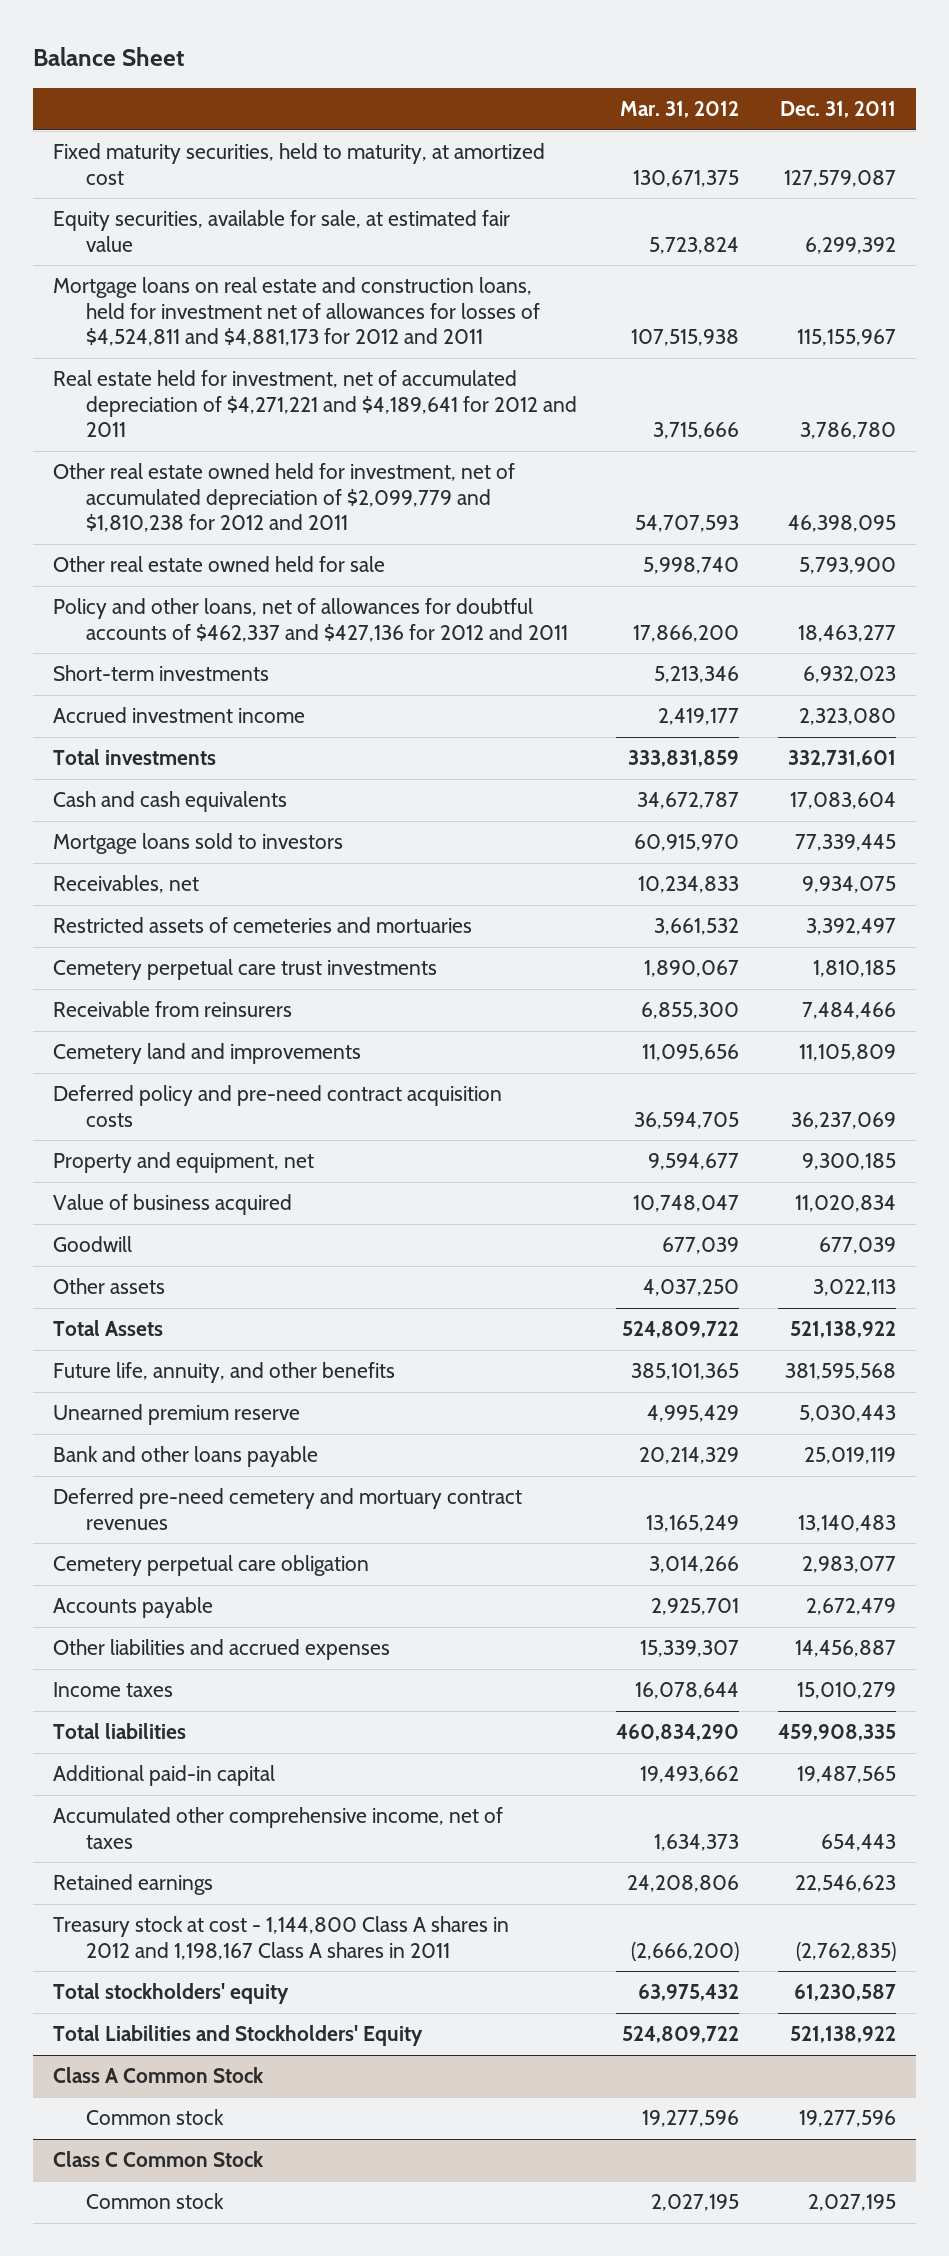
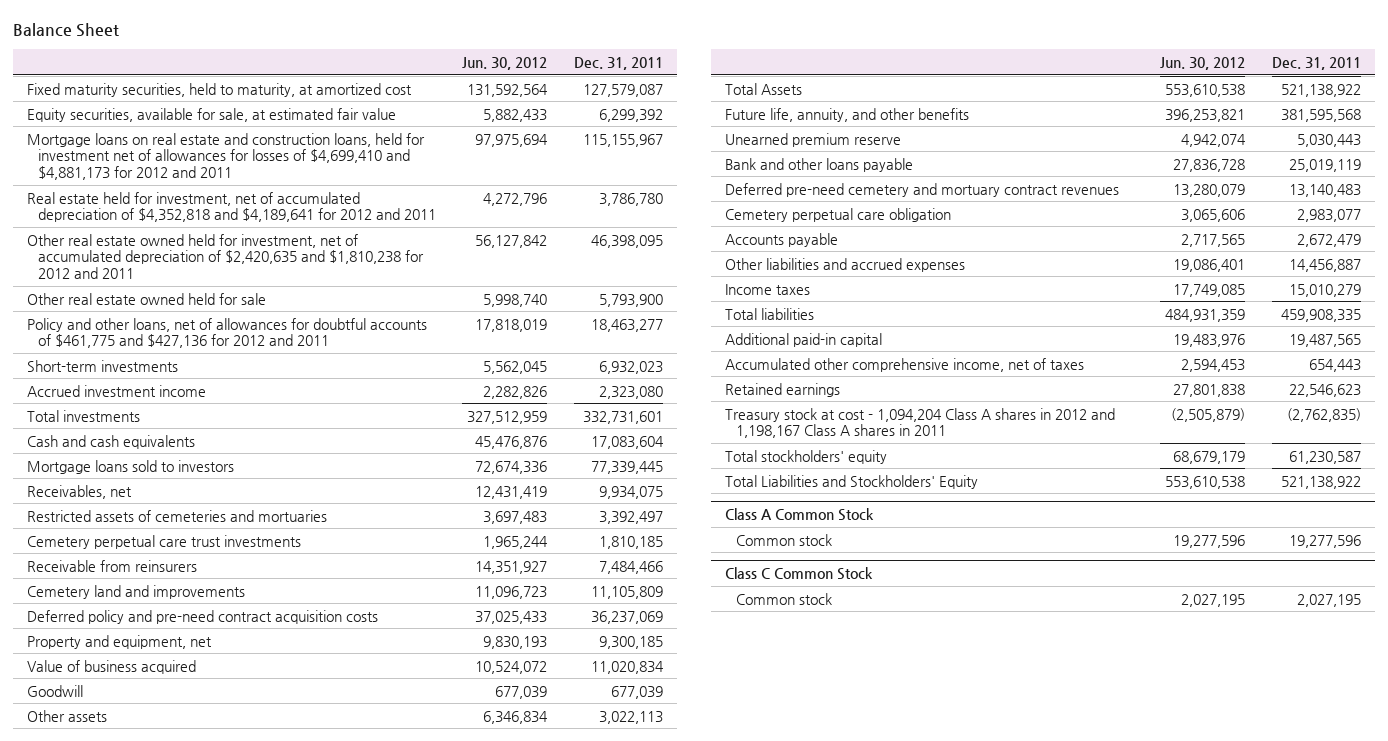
- | Mar. 31, 2012 | Dec. 31, 2011
+ | Jun. 30, 2012 | Dec. 31, 2011
- Mortgage loans on real estate and construction loans, held for investment net of allowances for losses of $4,524,811 and $4,881,173 for 2012 and 2011 | 107,515,938 | 115,155,967
- Real estate held for investment, net of accumulated depreciation of $4,271,221 and $4,189,641 for 2012 and 2011 | 3,715,666 | 3,786,780
- Other real estate owned held for investment, net of accumulated depreciation of $2,099,779 and $1,810,238 for 2012 and 2011 | 54,707,593 | 46,398,095
+ Mortgage loans on real estate and construction loans, held for investment net of allowances for losses of $4,699,410 and $4,881,173 for 2012 and 2011 | 97,975,694 | 115,155,967
+ Real estate held for investment, net of accumulated depreciation of $4,352,818 and $4,189,641 for 2012 and 2011 | 4,272,796 | 3,786,780
+ Other real estate owned held for investment, net of accumulated depreciation of $2,420,635 and $1,810,238 for 2012 and 2011 | 56,127,842 | 46,398,095
- Policy and other loans, net of allowances for doubtful accounts of $462,337 and $427,136 for 2012 and 2011 | 17,866,200 | 18,463,277
+ Policy and other loans, net of allowances for doubtful accounts of $461,775 and $427,136 for 2012 and 2011 | 17,818,019 | 18,463,277
- Treasury stock at cost - 1,144,800 Class A shares in 2012 and 1,198,167 Class A shares in 2011 | (2,666,200) | (2,762,835)
+ Treasury stock at cost - 1,094,204 Class A shares in 2012 and 1,198,167 Class A shares in 2011 | (2,505,879) | (2,762,835)

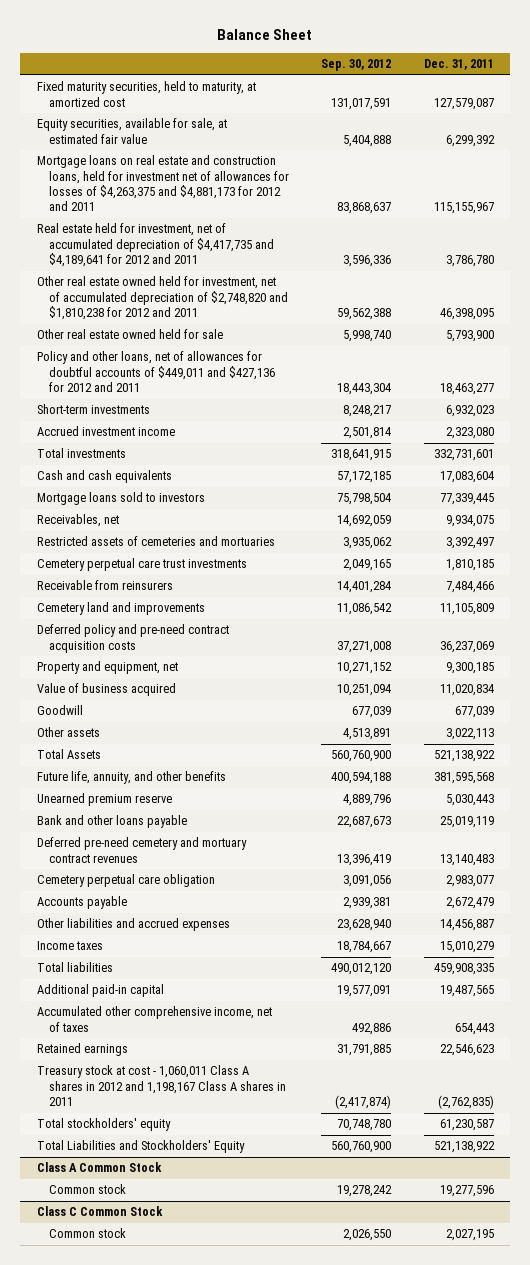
- | Jun. 30, 2012 | Dec. 31, 2011
+ | Sep. 30, 2012 | Dec. 31, 2011
- Mortgage loans on real estate and construction loans, held for investment net of allowances for losses of $4,699,410 and $4,881,173 for 2012 and 2011 | 97,975,694 | 115,155,967
- Real estate held for investment, net of accumulated depreciation of $4,352,818 and $4,189,641 for 2012 and 2011 | 4,272,796 | 3,786,780
- Other real estate owned held for investment, net of accumulated depreciation of $2,420,635 and $1,810,238 for 2012 and 2011 | 56,127,842 | 46,398,095
+ Mortgage loans on real estate and construction loans, held for investment net of allowances for losses of $4,263,375 and $4,881,173 for 2012 and 2011 | 83,868,637 | 115,155,967
+ Real estate held for investment, net of accumulated depreciation of $4,417,735 and $4,189,641 for 2012 and 2011 | 3,596,336 | 3,786,780
+ Other real estate owned held for investment, net of accumulated depreciation of $2,748,820 and $1,810,238 for 2012 and 2011 | 59,562,388 | 46,398,095
- Policy and other loans, net of allowances for doubtful accounts of $461,775 and $427,136 for 2012 and 2011 | 17,818,019 | 18,463,277
+ Policy and other loans, net of allowances for doubtful accounts of $449,011 and $427,136 for 2012 and 2011 | 18,443,304 | 18,463,277
- Treasury stock at cost - 1,094,204 Class A shares in 2012 and 1,198,167 Class A shares in 2011 | (2,505,879) | (2,762,835)
+ Treasury stock at cost - 1,060,011 Class A shares in 2012 and 1,198,167 Class A shares in 2011 | (2,417,874) | (2,762,835)

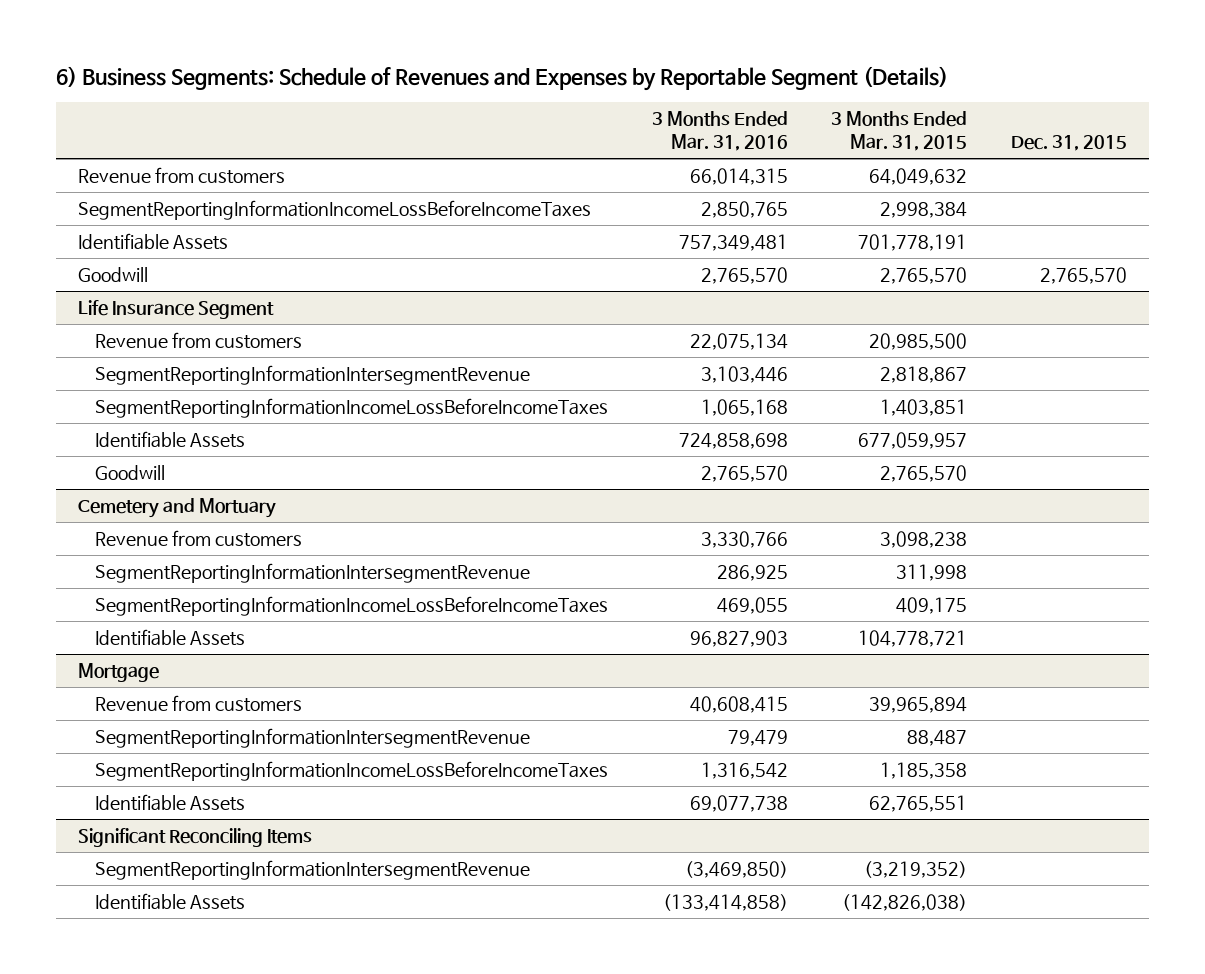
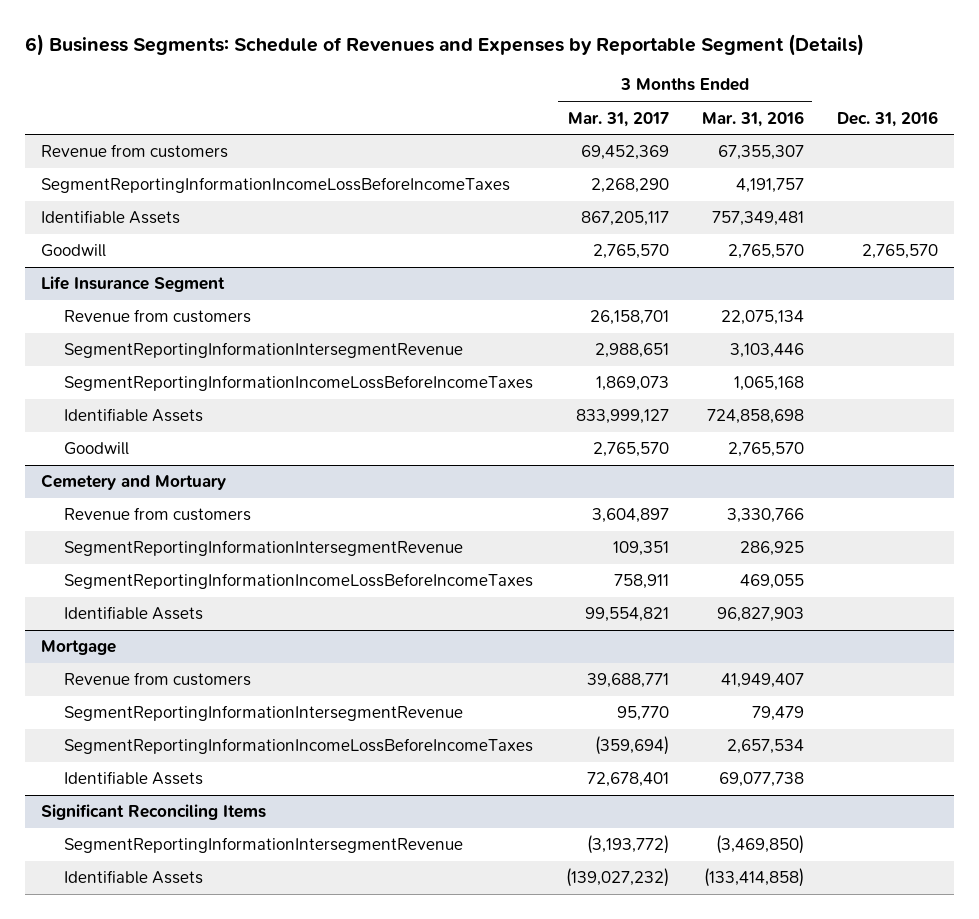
- | 3 Months Ended Mar. 31, 2016 | 3 Months Ended Mar. 31, 2015 | Dec. 31, 2015
+ | 3 Months Ended Mar. 31, 2017 | 3 Months Ended Mar. 31, 2016 | Dec. 31, 2016
- Revenue from customers | 66,014,315 | 64,049,632 |
- SegmentReportingInformationIncomeLossBeforeIncomeTaxes | 2,850,765 | 2,998,384 |
+ Revenue from customers | 69,452,369 | 67,355,307 |
+ SegmentReportingInformationIncomeLossBeforeIncomeTaxes | 2,268,290 | 4,191,757 |
@ Mortgage
- Revenue from customers | 40,608,415 | 39,965,894 |
+ Revenue from customers | 39,688,771 | 41,949,407 |
- SegmentReportingInformationIncomeLossBeforeIncomeTaxes | 1,316,542 | 1,185,358 |
+ SegmentReportingInformationIncomeLossBeforeIncomeTaxes | (359,694) | 2,657,534 |

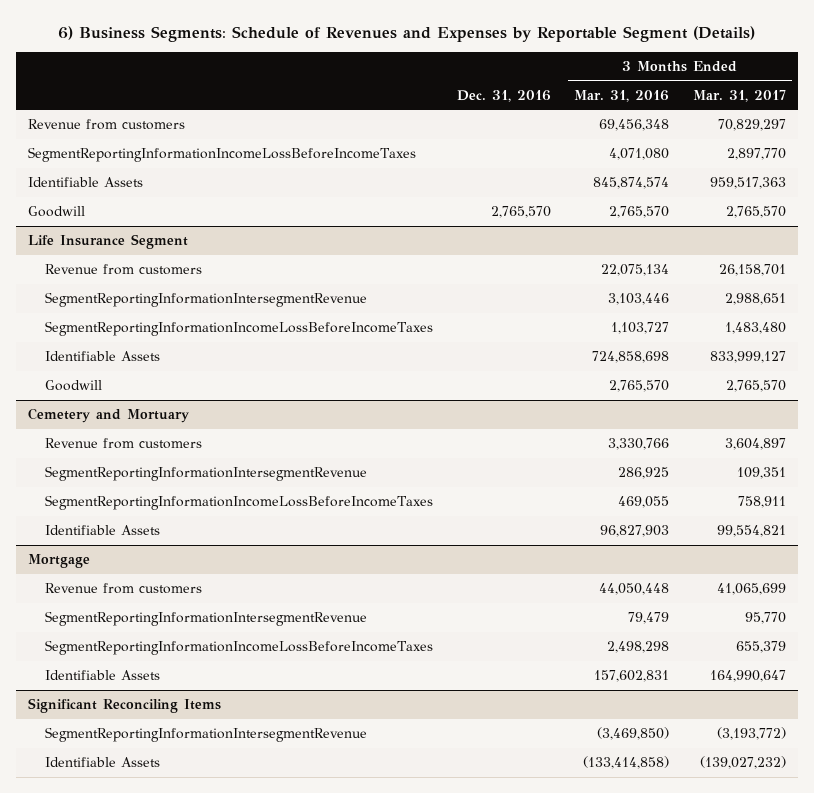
- | 3 Months Ended Mar. 31, 2017 | 3 Months Ended Mar. 31, 2016 | Dec. 31, 2016
+ | Dec. 31, 2016 | 3 Months Ended Mar. 31, 2016 | 3 Months Ended Mar. 31, 2017
- Revenue from customers | 69,452,369 | 67,355,307 |
- SegmentReportingInformationIncomeLossBeforeIncomeTaxes | 2,268,290 | 4,191,757 |
- Identifiable Assets | 867,205,117 | 757,349,481 |
+ Revenue from customers | | 69,456,348 | 70,829,297
+ SegmentReportingInformationIncomeLossBeforeIncomeTaxes | | 4,071,080 | 2,897,770
+ Identifiable Assets | | 845,874,574 | 959,517,363
@ Life Insurance Segment
- SegmentReportingInformationIncomeLossBeforeIncomeTaxes | 1,869,073 | 1,065,168 |
+ SegmentReportingInformationIncomeLossBeforeIncomeTaxes | | 1,103,727 | 1,483,480
@ Mortgage
- Revenue from customers | 39,688,771 | 41,949,407 |
+ Revenue from customers | | 44,050,448 | 41,065,699
- SegmentReportingInformationIncomeLossBeforeIncomeTaxes | (359,694) | 2,657,534 |
- Identifiable Assets | 72,678,401 | 69,077,738 |
+ SegmentReportingInformationIncomeLossBeforeIncomeTaxes | | 2,498,298 | 655,379
+ Identifiable Assets | | 157,602,831 | 164,990,647

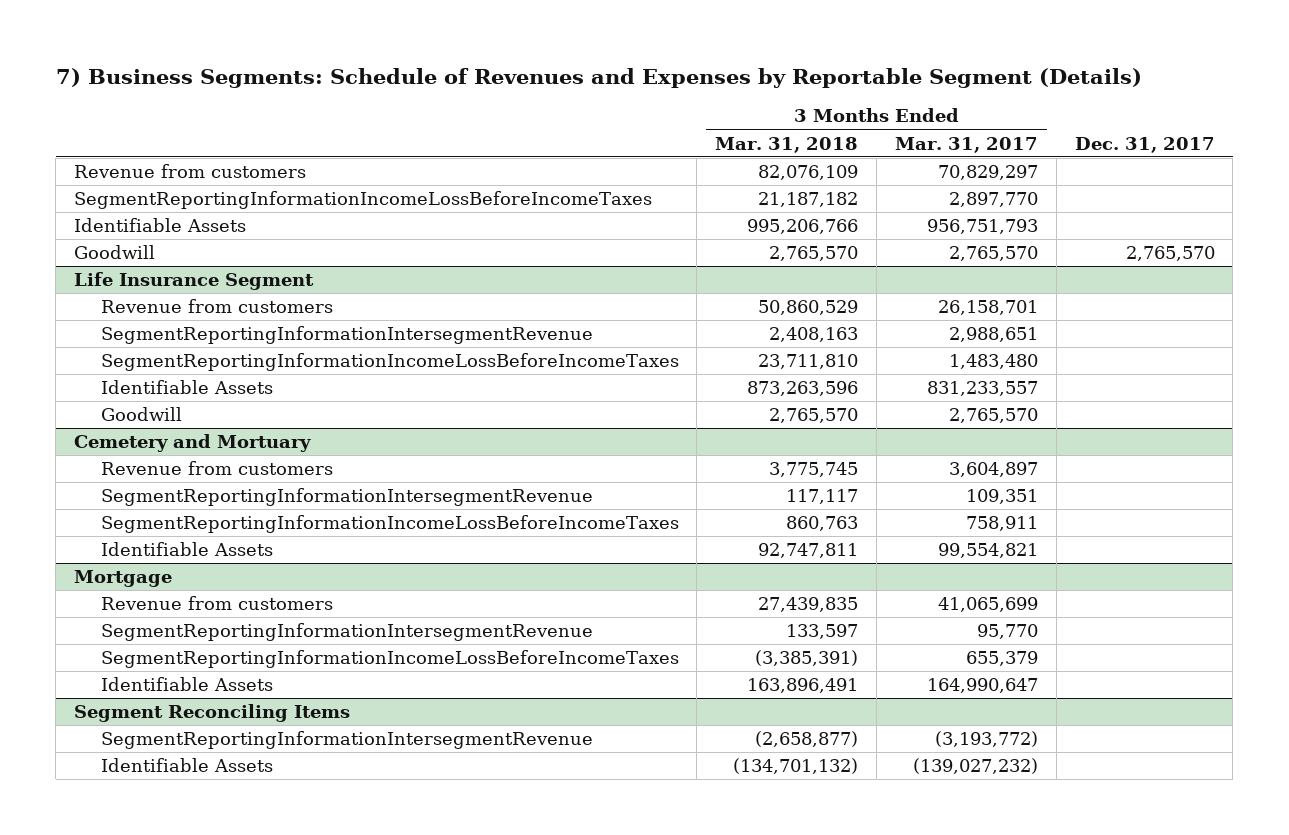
- 6) Business Segments: Schedule of Revenues and Expenses by Reportable Segment (Details)
+ 7) Business Segments: Schedule of Revenues and Expenses by Reportable Segment (Details)
- | Dec. 31, 2016 | 3 Months Ended Mar. 31, 2016 | 3 Months Ended Mar. 31, 2017
+ | 3 Months Ended Mar. 31, 2018 | 3 Months Ended Mar. 31, 2017 | Dec. 31, 2017
- Identifiable Assets | | 845,874,574 | 959,517,363
+ Identifiable Assets | 995,206,766 | 956,751,793 |
@ Life Insurance Segment
- Identifiable Assets | | 724,858,698 | 833,999,127
+ Identifiable Assets | 873,263,596 | 831,233,557 |
- Significant Reconciling Items
+ Segment Reconciling Items

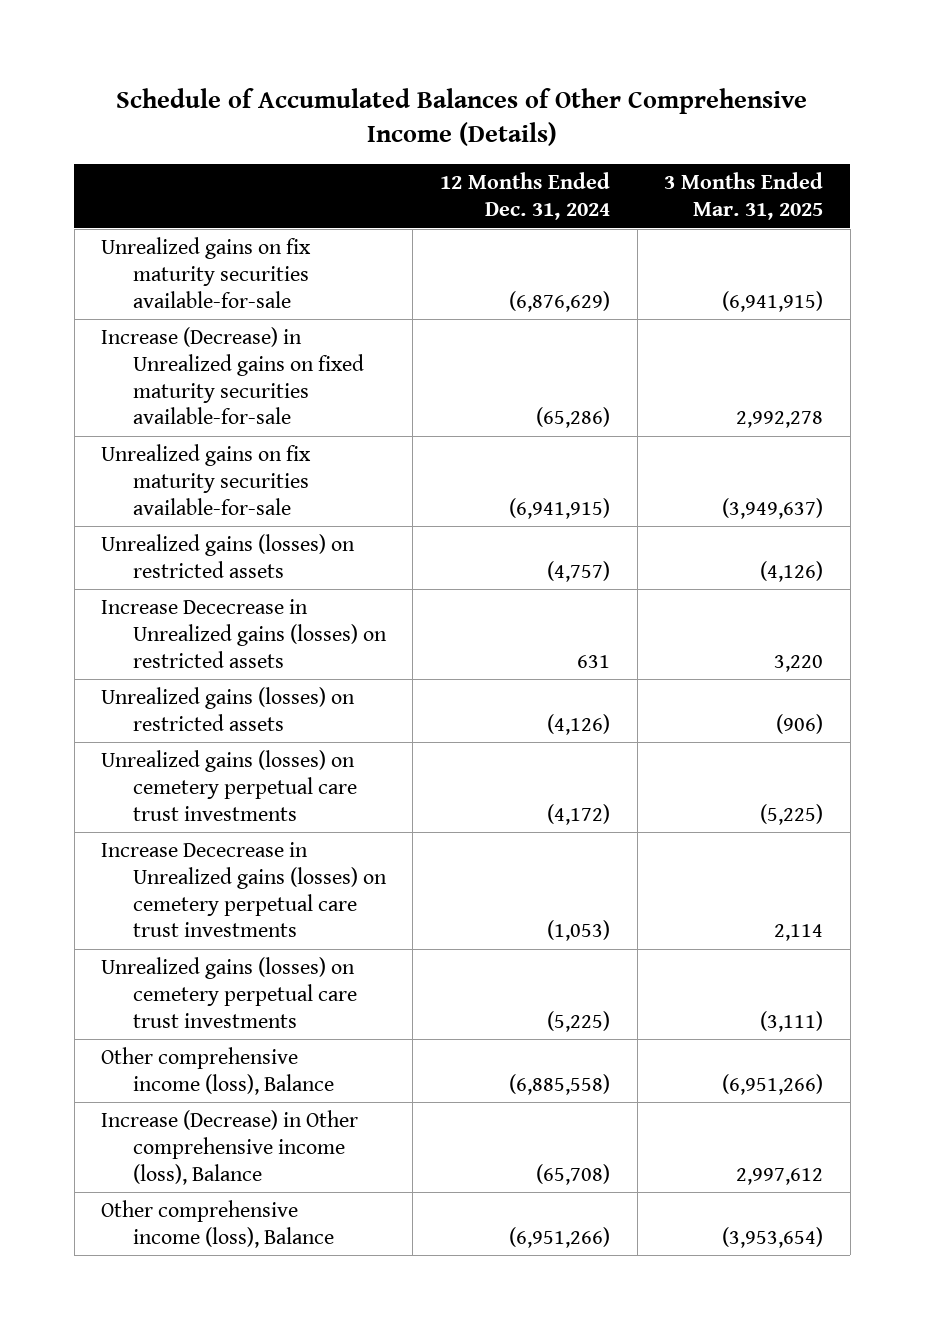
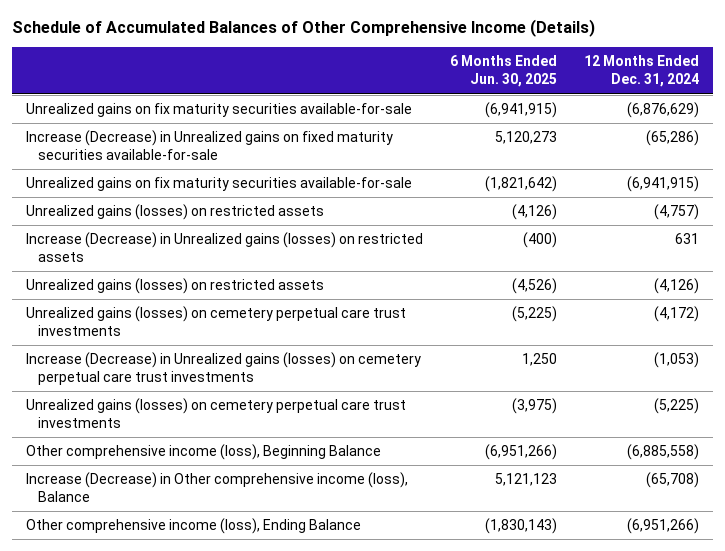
- | 12 Months Ended Dec. 31, 2024 | 3 Months Ended Mar. 31, 2025
+ | 6 Months Ended Jun. 30, 2025 | 12 Months Ended Dec. 31, 2024
- Increase Dececrease in Unrealized gains (losses) on restricted assets | 631 | 3,220
+ Increase (Decrease) in Unrealized gains (losses) on restricted assets | (400) | 631
- Increase Dececrease in Unrealized gains (losses) on cemetery perpetual care trust investments | (1,053) | 2,114
+ Increase (Decrease) in Unrealized gains (losses) on cemetery perpetual care trust investments | 1,250 | (1,053)
- Other comprehensive income (loss), Balance | (6,885,558) | (6,951,266)
+ Other comprehensive income (loss), Beginning Balance | (6,951,266) | (6,885,558)
- Other comprehensive income (loss), Balance | (6,951,266) | (3,953,654)
+ Other comprehensive income (loss), Ending Balance | (1,830,143) | (6,951,266)

